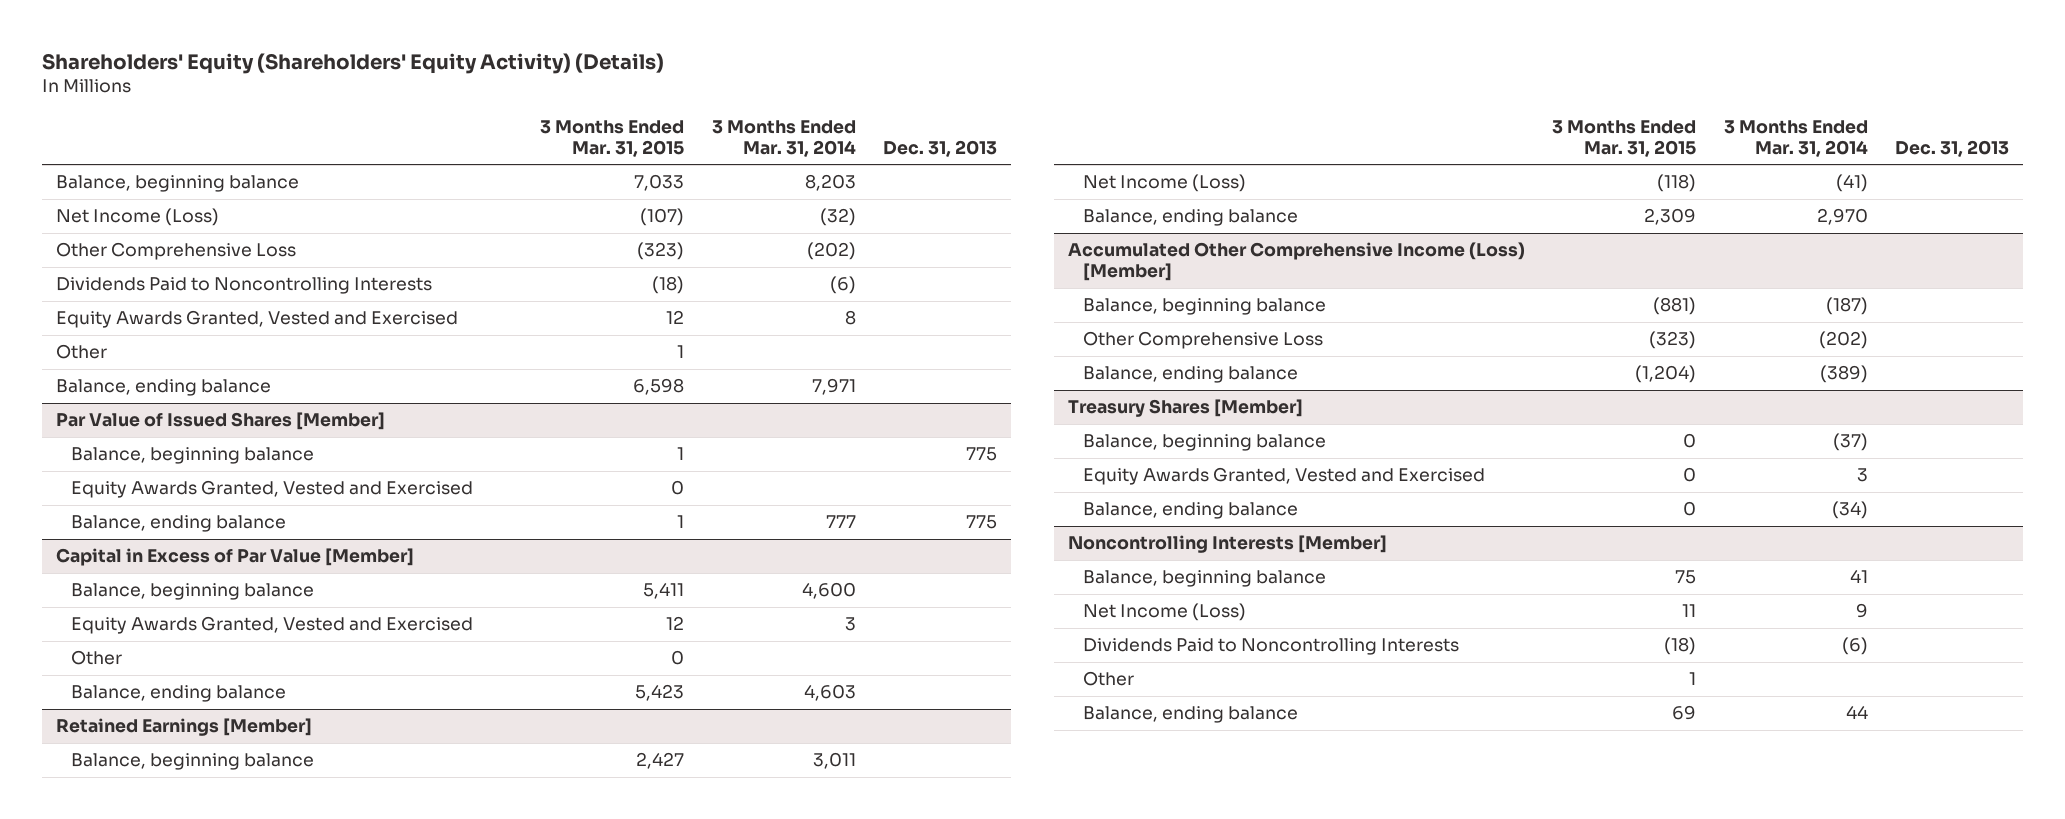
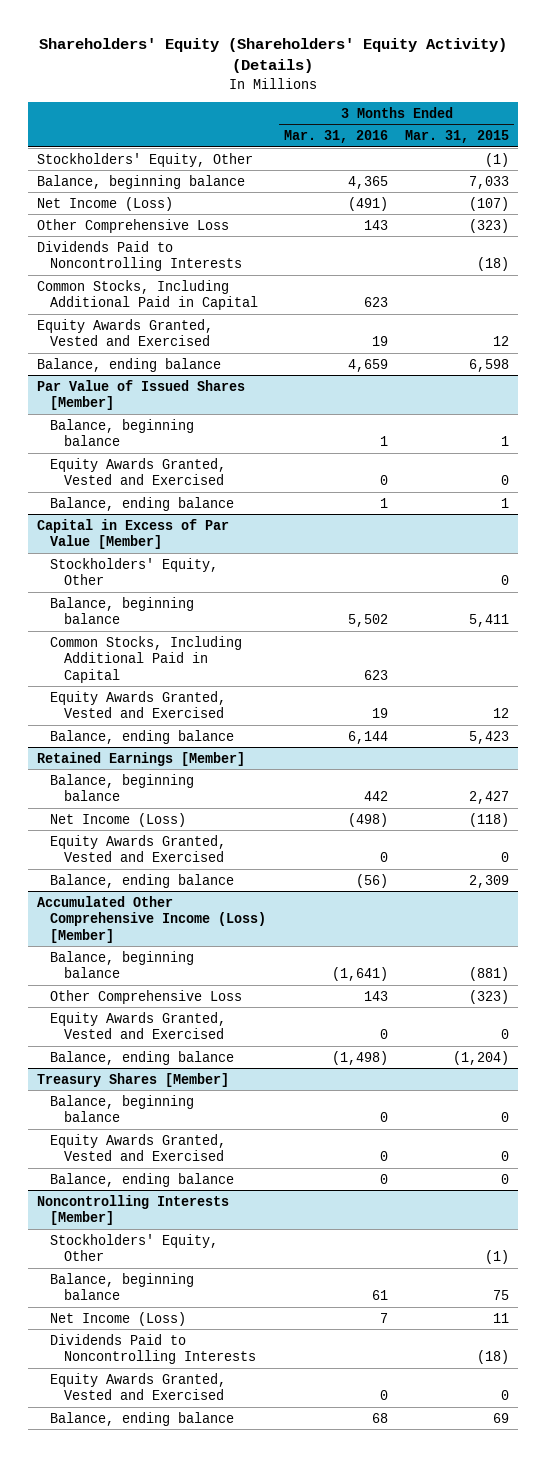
- | 3 Months Ended Mar. 31, 2015 | 3 Months Ended Mar. 31, 2014 | Dec. 31, 2013
+ | 3 Months Ended Mar. 31, 2016 | 3 Months Ended Mar. 31, 2015
+ Stockholders' Equity, Other | | (1)
+ Common Stocks, Including Additional Paid in Capital | 623 |
- Other | 1 | |
@ Capital in Excess of Par Value [Member]
+ Stockholders' Equity, Other | | 0
+ Common Stocks, Including Additional Paid in Capital | 623 |
- Other | 0 | |
@ Retained Earnings [Member]
+ Equity Awards Granted, Vested and Exercised | 0 | 0
@ Accumulated Other Comprehensive Income (Loss) [Member]
+ Equity Awards Granted, Vested and Exercised | 0 | 0
@ Noncontrolling Interests [Member]
+ Stockholders' Equity, Other | | (1)
- Other | 1 | |
+ Equity Awards Granted, Vested and Exercised | 0 | 0

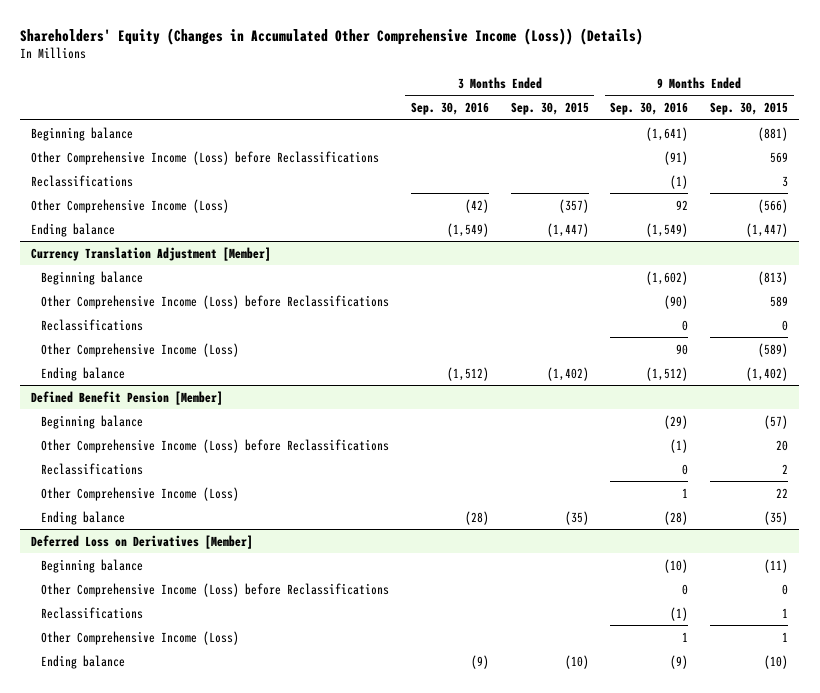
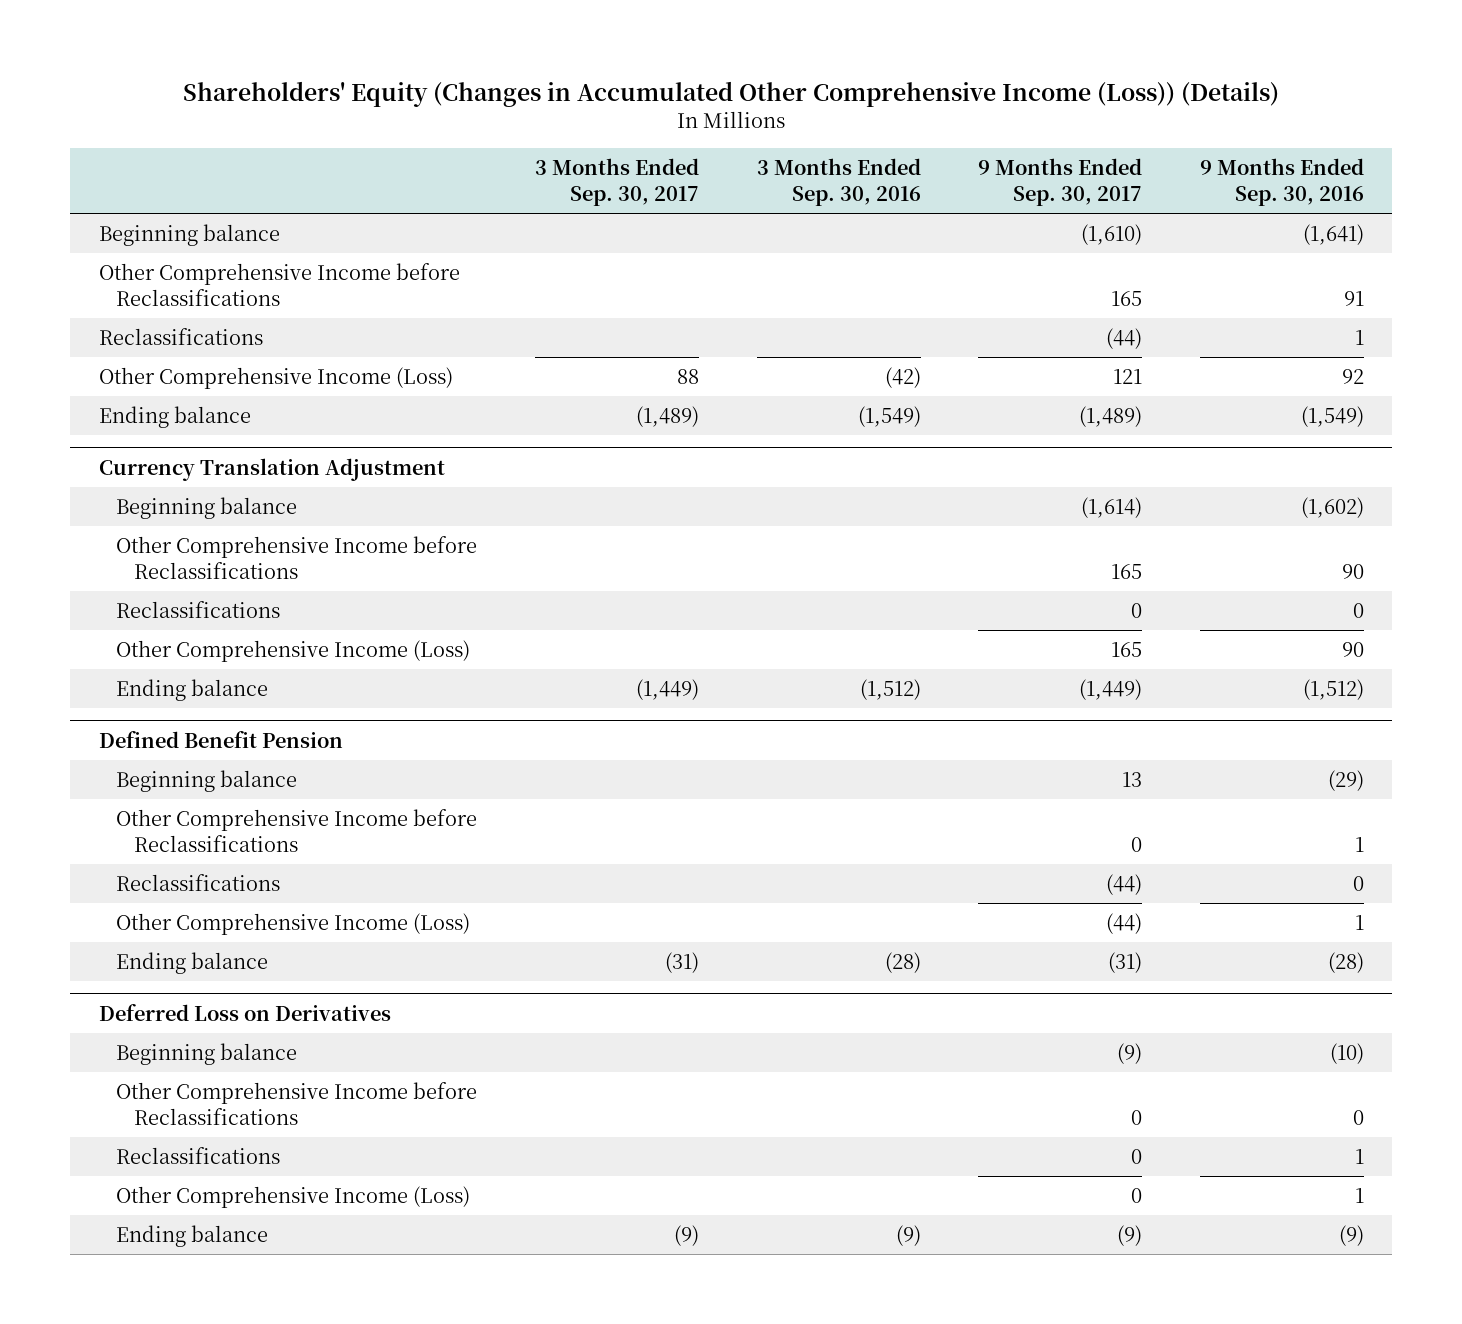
- | 3 Months Ended Sep. 30, 2016 | 3 Months Ended Sep. 30, 2015 | 9 Months Ended Sep. 30, 2016 | 9 Months Ended Sep. 30, 2015
+ | 3 Months Ended Sep. 30, 2017 | 3 Months Ended Sep. 30, 2016 | 9 Months Ended Sep. 30, 2017 | 9 Months Ended Sep. 30, 2016
- Other Comprehensive Income (Loss) before Reclassifications | | | (91) | 569
- Reclassifications | | | (1) | 3
+ Other Comprehensive Income before Reclassifications | | | 165 | 91
+ Reclassifications | | | (44) | 1
- Currency Translation Adjustment [Member]
+ Currency Translation Adjustment
- Other Comprehensive Income (Loss) before Reclassifications | | | (90) | 589
+ Other Comprehensive Income before Reclassifications | | | 165 | 90
- Defined Benefit Pension [Member]
+ Defined Benefit Pension
- Other Comprehensive Income (Loss) before Reclassifications | | | (1) | 20
+ Other Comprehensive Income before Reclassifications | | | 0 | 1
- Deferred Loss on Derivatives [Member]
+ Deferred Loss on Derivatives
- Other Comprehensive Income (Loss) before Reclassifications | | | 0 | 0
- Reclassifications | | | (1) | 1
+ Other Comprehensive Income before Reclassifications | | | 0 | 0
+ Reclassifications | | | 0 | 1

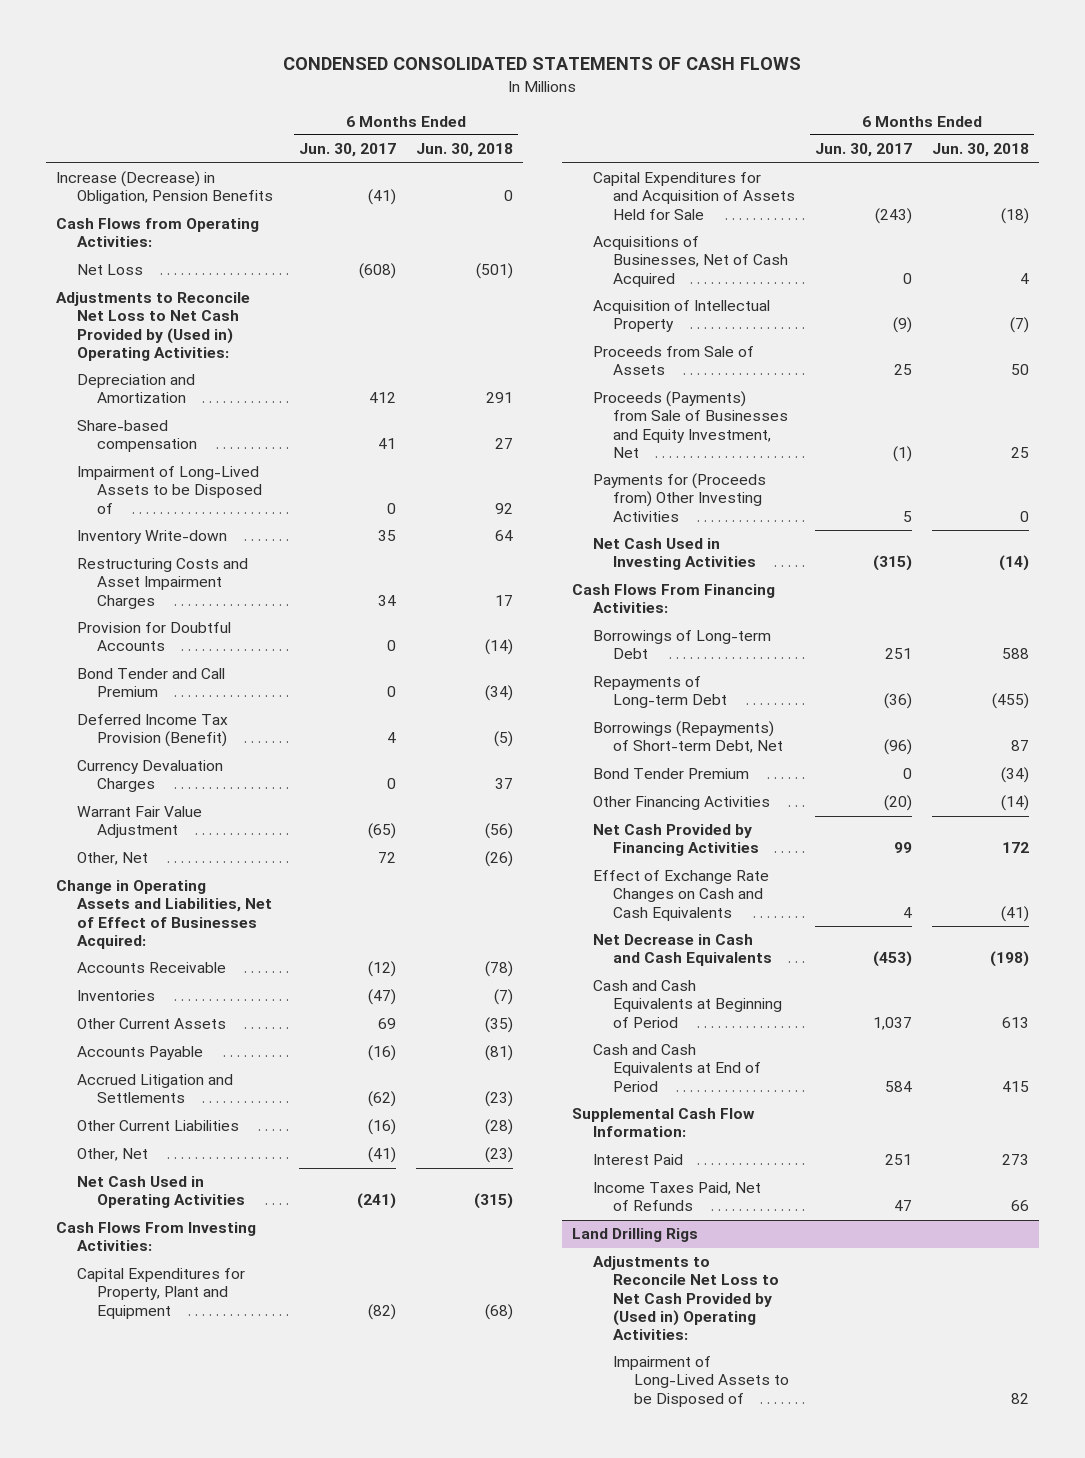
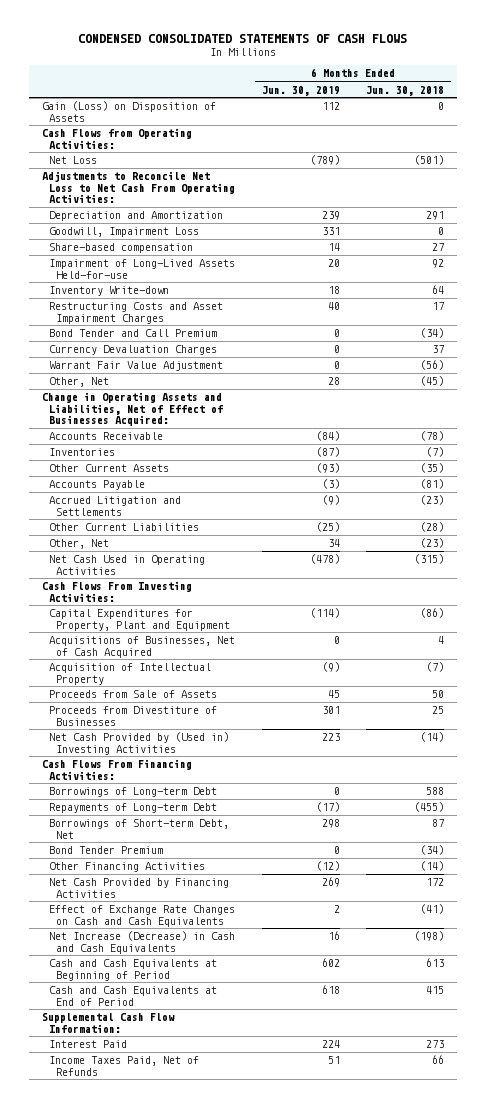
- | 6 Months Ended Jun. 30, 2017 | 6 Months Ended Jun. 30, 2018
+ | 6 Months Ended Jun. 30, 2019 | 6 Months Ended Jun. 30, 2018
- Increase (Decrease) in Obligation, Pension Benefits | (41) | 0
+ Gain (Loss) on Disposition of Assets | 112 | 0
- Adjustments to Reconcile Net Loss to Net Cash Provided by (Used in) Operating Activities:
+ Adjustments to Reconcile Net Loss to Net Cash From Operating Activities:
+ Goodwill, Impairment Loss | 331 | 0
- Impairment of Long-Lived Assets to be Disposed of | 0 | 92
+ Impairment of Long-Lived Assets Held-for-use | 20 | 92
- Provision for Doubtful Accounts | 0 | (14)
- Deferred Income Tax Provision (Benefit) | 4 | (5)
- Other, Net | 72 | (26)
+ Other, Net | 28 | (45)
- Capital Expenditures for Property, Plant and Equipment | (82) | (68)
- Capital Expenditures for and Acquisition of Assets Held for Sale | (243) | (18)
+ Capital Expenditures for Property, Plant and Equipment | (114) | (86)
- Proceeds (Payments) from Sale of Businesses and Equity Investment, Net | (1) | 25
- Payments for (Proceeds from) Other Investing Activities | 5 | 0
- Net Cash Used in Investing Activities | (315) | (14)
+ Proceeds from Divestiture of Businesses | 301 | 25
+ Net Cash Provided by (Used in) Investing Activities | 223 | (14)
- Borrowings (Repayments) of Short-term Debt, Net | (96) | 87
+ Borrowings of Short-term Debt, Net | 298 | 87
- Net Decrease in Cash and Cash Equivalents | (453) | (198)
+ Net Increase (Decrease) in Cash and Cash Equivalents | 16 | (198)
- Land Drilling Rigs
- Adjustments to Reconcile Net Loss to Net Cash Provided by (Used in) Operating Activities:
- Impairment of Long-Lived Assets to be Disposed of | | 82

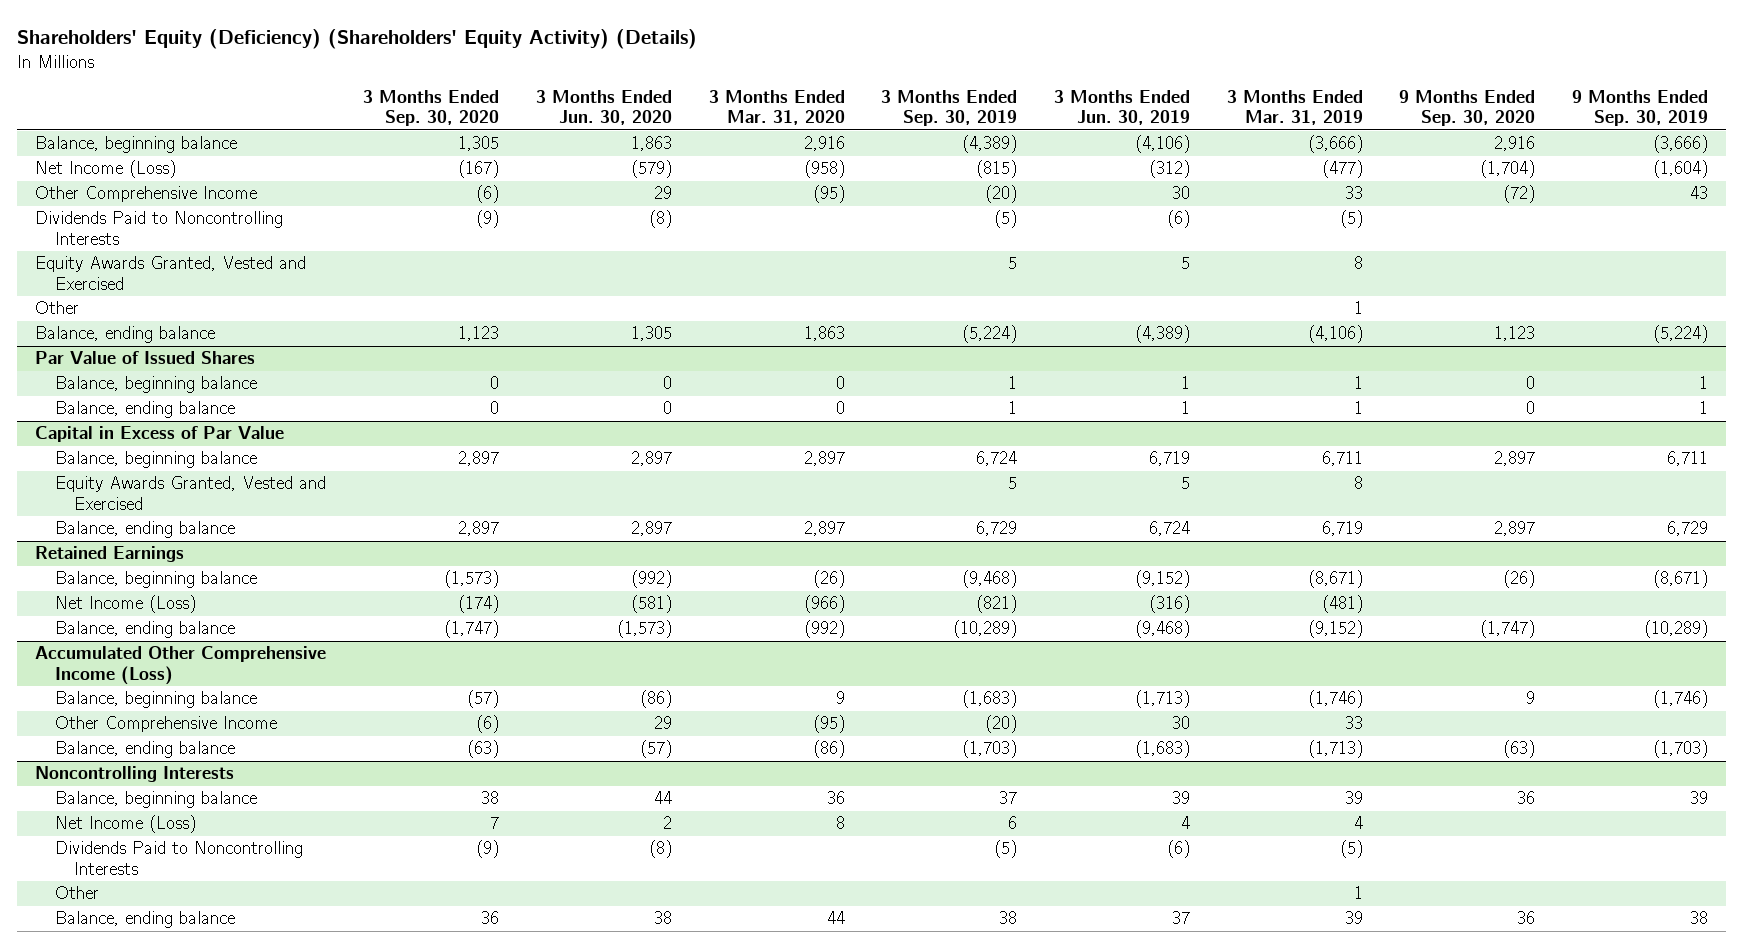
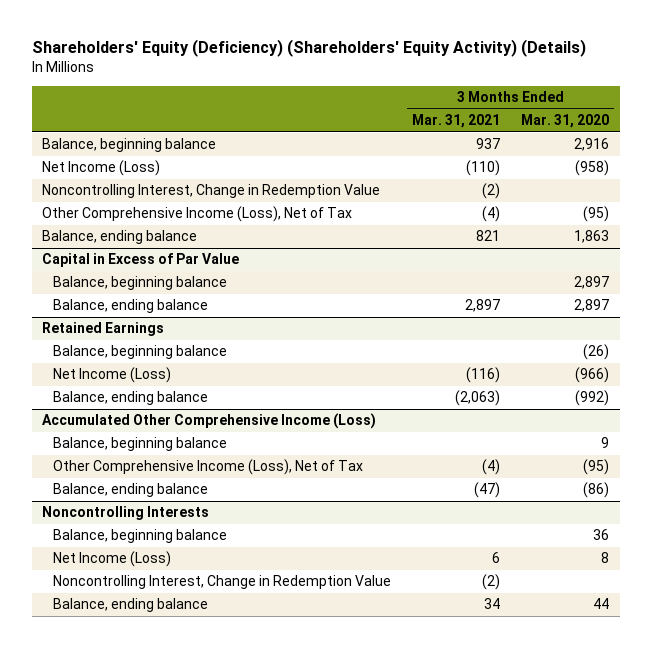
- | 3 Months Ended Sep. 30, 2020 | 3 Months Ended Jun. 30, 2020 | 3 Months Ended Mar. 31, 2020 | 3 Months Ended Sep. 30, 2019 | 3 Months Ended Jun. 30, 2019 | 3 Months Ended Mar. 31, 2019 | 9 Months Ended Sep. 30, 2020 | 9 Months Ended Sep. 30, 2019
+ | 3 Months Ended Mar. 31, 2021 | 3 Months Ended Mar. 31, 2020
- Other Comprehensive Income | (6) | 29 | (95) | (20) | 30 | 33 | (72) | 43
- Dividends Paid to Noncontrolling Interests | (9) | (8) | | (5) | (6) | (5) | |
- Equity Awards Granted, Vested and Exercised | | | | 5 | 5 | 8 | |
- Other | | | | | | 1 | |
+ Noncontrolling Interest, Change in Redemption Value | (2) |
+ Other Comprehensive Income (Loss), Net of Tax | (4) | (95)
- Par Value of Issued Shares
- Balance, beginning balance | 0 | 0 | 0 | 1 | 1 | 1 | 0 | 1
- Balance, ending balance | 0 | 0 | 0 | 1 | 1 | 1 | 0 | 1
@ Capital in Excess of Par Value
- Equity Awards Granted, Vested and Exercised | | | | 5 | 5 | 8 | |
@ Accumulated Other Comprehensive Income (Loss)
- Other Comprehensive Income | (6) | 29 | (95) | (20) | 30 | 33 | |
+ Other Comprehensive Income (Loss), Net of Tax | (4) | (95)
@ Noncontrolling Interests
- Dividends Paid to Noncontrolling Interests | (9) | (8) | | (5) | (6) | (5) | |
- Other | | | | | | 1 | |
+ Noncontrolling Interest, Change in Redemption Value | (2) |

